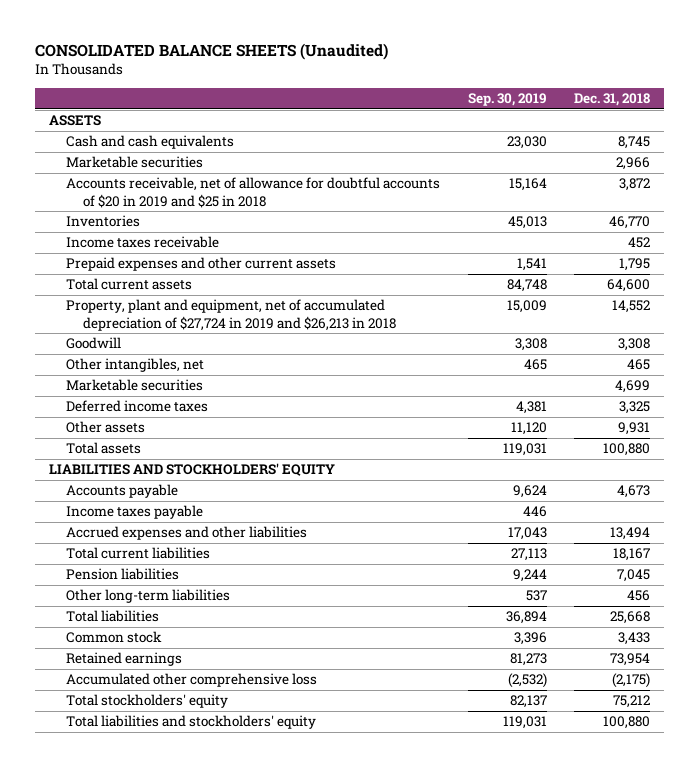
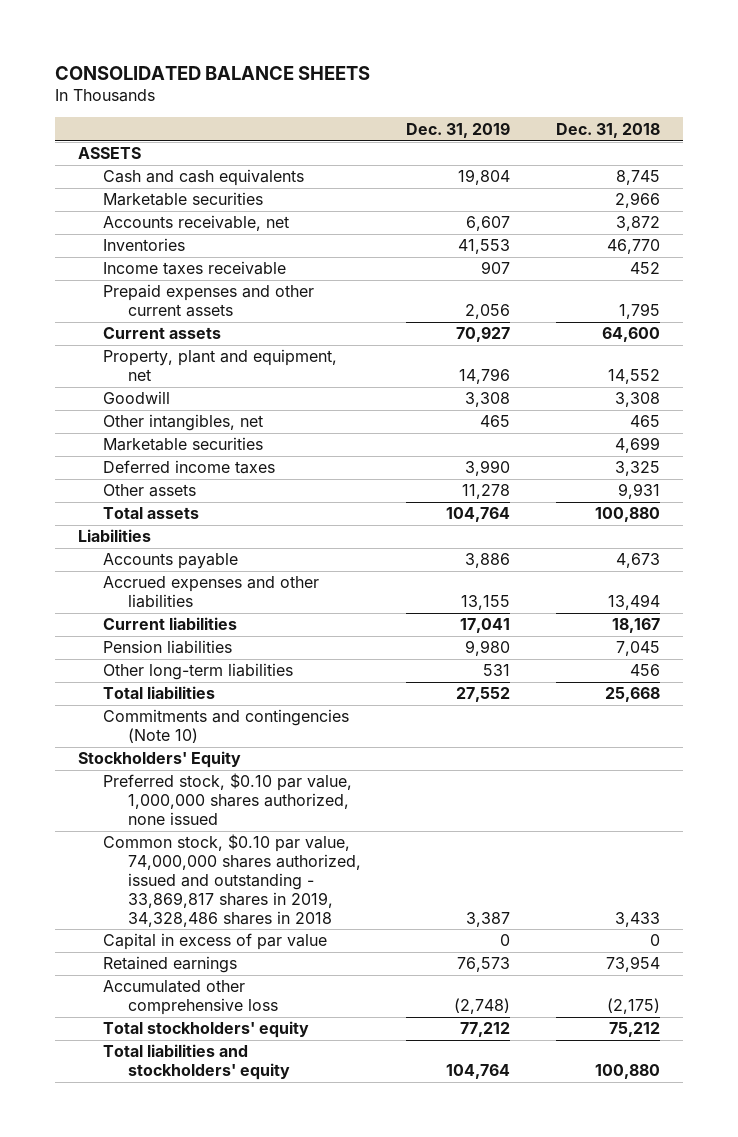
- CONSOLIDATED BALANCE SHEETS (Unaudited)
+ CONSOLIDATED BALANCE SHEETS
- | Sep. 30, 2019 | Dec. 31, 2018
+ | Dec. 31, 2019 | Dec. 31, 2018
- Accounts receivable, net of allowance for doubtful accounts of $20 in 2019 and $25 in 2018 | 15,164 | 3,872
+ Accounts receivable, net | 6,607 | 3,872
- Total current assets | 84,748 | 64,600
- Property, plant and equipment, net of accumulated depreciation of $27,724 in 2019 and $26,213 in 2018 | 15,009 | 14,552
+ Current assets | 70,927 | 64,600
+ Property, plant and equipment, net | 14,796 | 14,552
- LIABILITIES AND STOCKHOLDERS' EQUITY
+ Liabilities
- Income taxes payable | 446 |
- Total current liabilities | 27,113 | 18,167
+ Current liabilities | 17,041 | 18,167
- Common stock | 3,396 | 3,433
+ Commitments and contingencies (Note 10)
+ Stockholders' Equity
+ Preferred stock, $0.10 par value, 1,000,000 shares authorized, none issued
+ Common stock, $0.10 par value, 74,000,000 shares authorized, issued and outstanding - 33,869,817 shares in 2019, 34,328,486 shares in 2018 | 3,387 | 3,433
+ Capital in excess of par value | 0 | 0

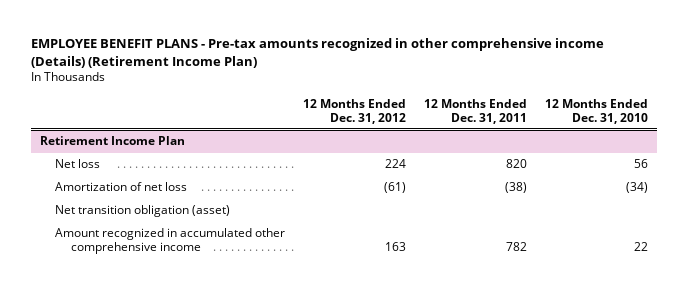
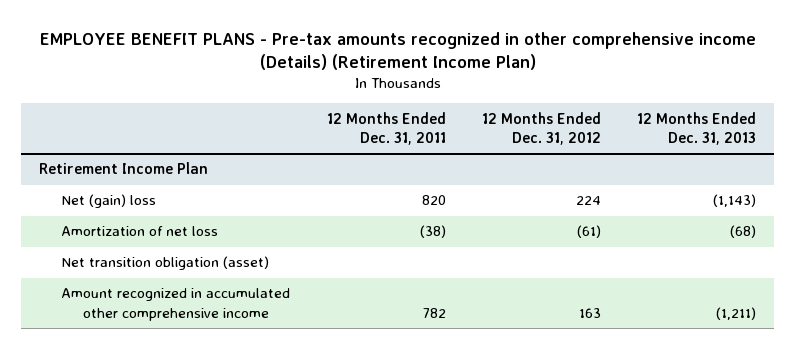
- | 12 Months Ended Dec. 31, 2012 | 12 Months Ended Dec. 31, 2011 | 12 Months Ended Dec. 31, 2010
+ | 12 Months Ended Dec. 31, 2011 | 12 Months Ended Dec. 31, 2012 | 12 Months Ended Dec. 31, 2013
@ Retirement Income Plan
- Net loss | 224 | 820 | 56
+ Net (gain) loss | 820 | 224 | (1,143)

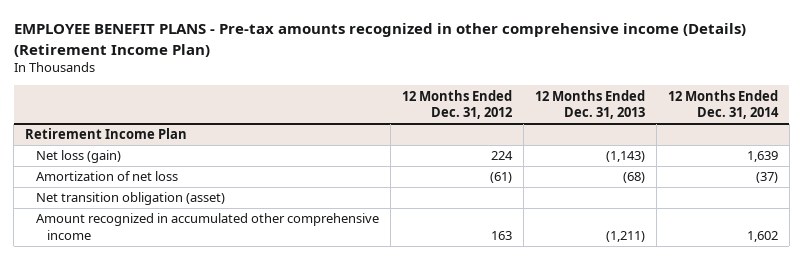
- | 12 Months Ended Dec. 31, 2011 | 12 Months Ended Dec. 31, 2012 | 12 Months Ended Dec. 31, 2013
+ | 12 Months Ended Dec. 31, 2012 | 12 Months Ended Dec. 31, 2013 | 12 Months Ended Dec. 31, 2014
@ Retirement Income Plan
- Net (gain) loss | 820 | 224 | (1,143)
+ Net loss (gain) | 224 | (1,143) | 1,639

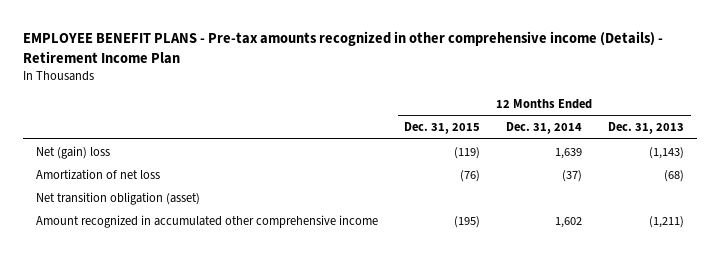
- EMPLOYEE BENEFIT PLANS - Pre-tax amounts recognized in other comprehensive income (Details) (Retirement Income Plan)
+ EMPLOYEE BENEFIT PLANS - Pre-tax amounts recognized in other comprehensive income (Details) - Retirement Income Plan
- | 12 Months Ended Dec. 31, 2012 | 12 Months Ended Dec. 31, 2013 | 12 Months Ended Dec. 31, 2014
+ | 12 Months Ended Dec. 31, 2015 | 12 Months Ended Dec. 31, 2014 | 12 Months Ended Dec. 31, 2013
- Retirement Income Plan
- Net loss (gain) | 224 | (1,143) | 1,639
+ Net (gain) loss | (119) | 1,639 | (1,143)

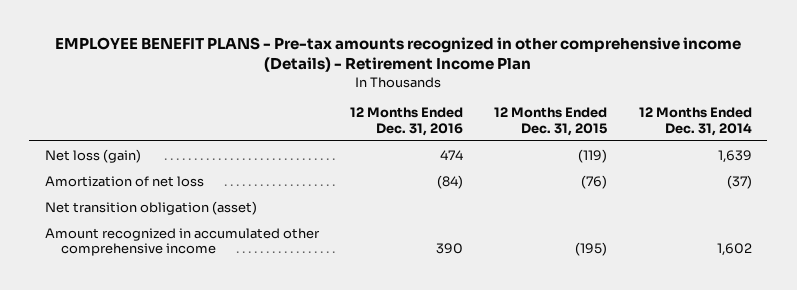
- | 12 Months Ended Dec. 31, 2015 | 12 Months Ended Dec. 31, 2014 | 12 Months Ended Dec. 31, 2013
+ | 12 Months Ended Dec. 31, 2016 | 12 Months Ended Dec. 31, 2015 | 12 Months Ended Dec. 31, 2014
- Net (gain) loss | (119) | 1,639 | (1,143)
+ Net loss (gain) | 474 | (119) | 1,639

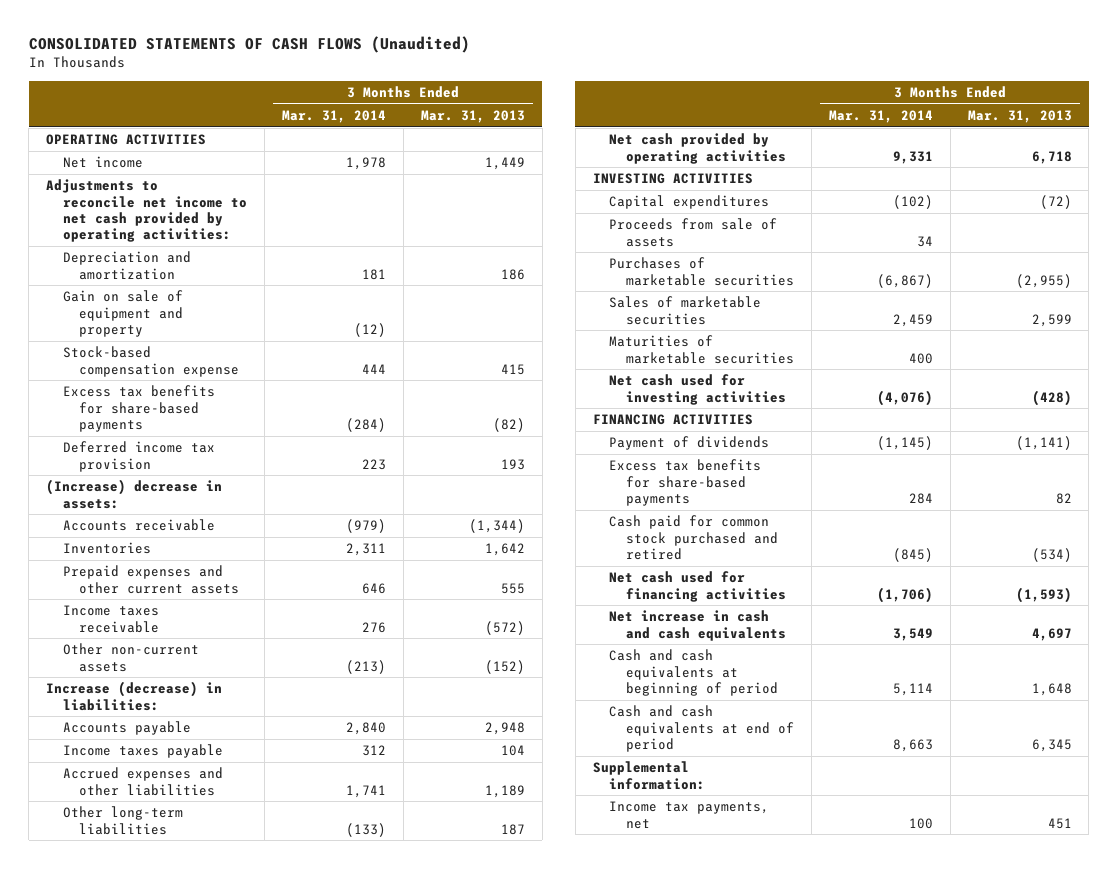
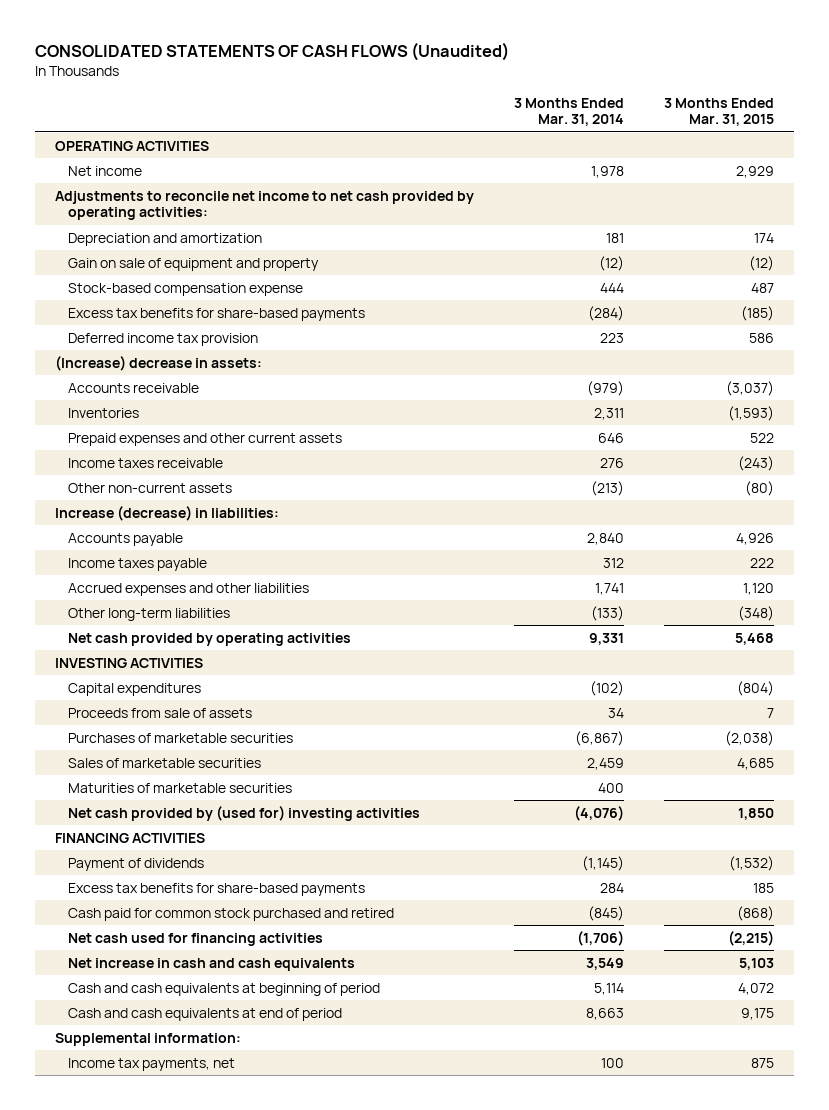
- | 3 Months Ended Mar. 31, 2014 | 3 Months Ended Mar. 31, 2013
+ | 3 Months Ended Mar. 31, 2014 | 3 Months Ended Mar. 31, 2015
- Net cash used for investing activities | (4,076) | (428)
+ Net cash provided by (used for) investing activities | (4,076) | 1,850

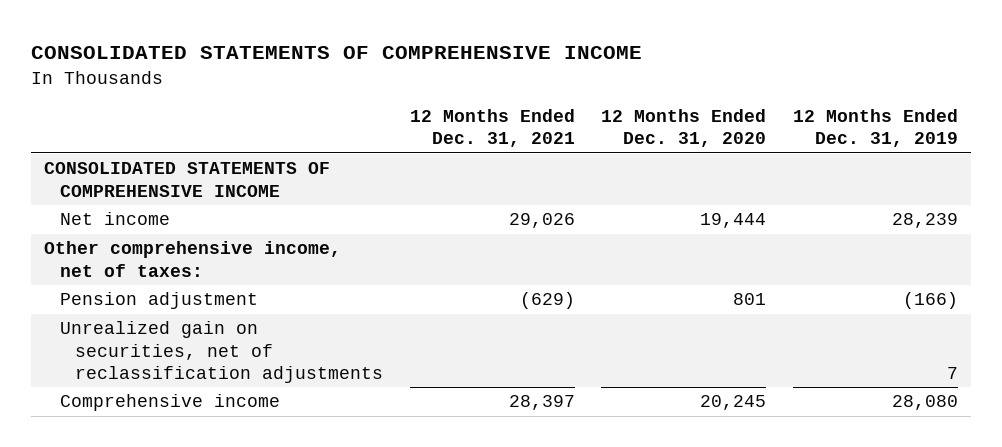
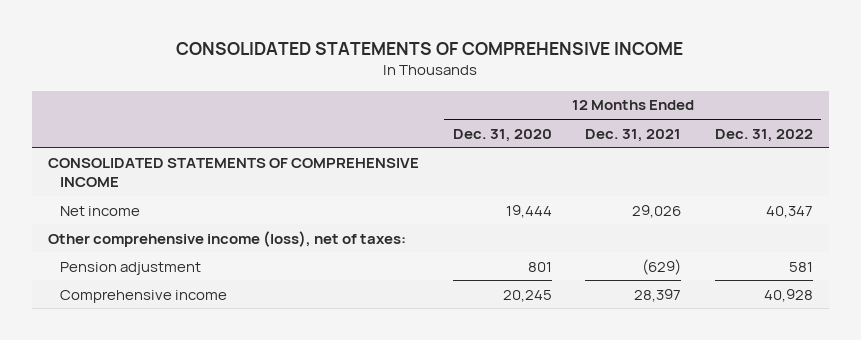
- | 12 Months Ended Dec. 31, 2021 | 12 Months Ended Dec. 31, 2020 | 12 Months Ended Dec. 31, 2019
+ | 12 Months Ended Dec. 31, 2020 | 12 Months Ended Dec. 31, 2021 | 12 Months Ended Dec. 31, 2022
- Other comprehensive income, net of taxes:
+ Other comprehensive income (loss), net of taxes:
- Unrealized gain on securities, net of reclassification adjustments | | | 7

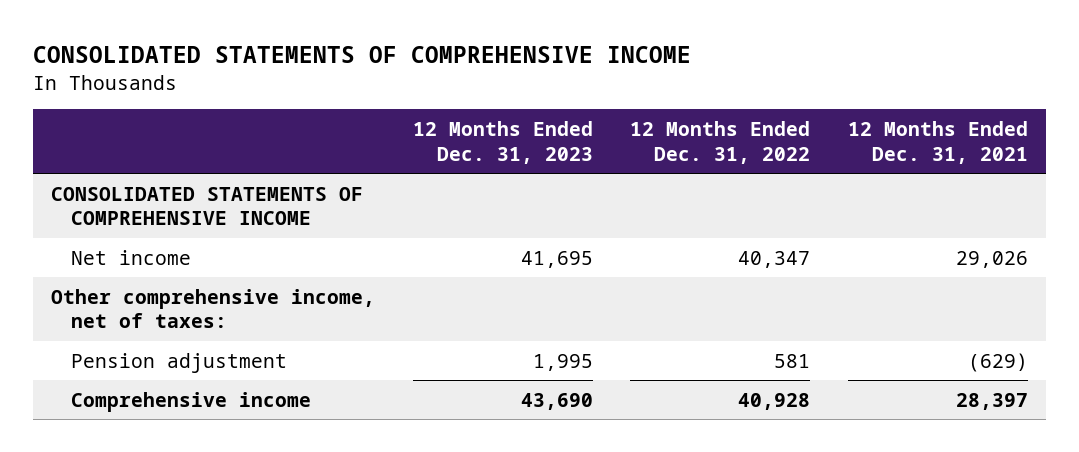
- | 12 Months Ended Dec. 31, 2020 | 12 Months Ended Dec. 31, 2021 | 12 Months Ended Dec. 31, 2022
+ | 12 Months Ended Dec. 31, 2023 | 12 Months Ended Dec. 31, 2022 | 12 Months Ended Dec. 31, 2021
- Other comprehensive income (loss), net of taxes:
+ Other comprehensive income, net of taxes:

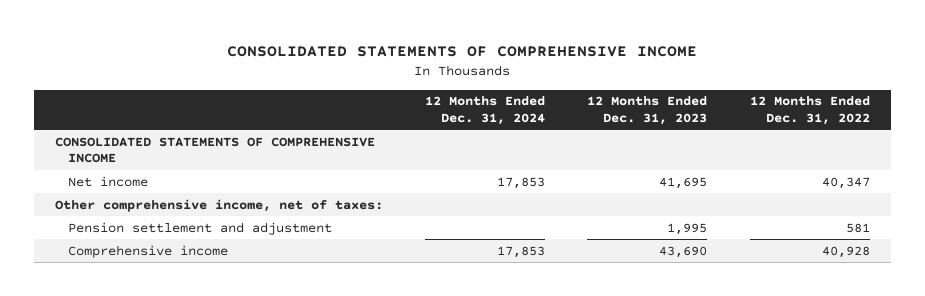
- | 12 Months Ended Dec. 31, 2023 | 12 Months Ended Dec. 31, 2022 | 12 Months Ended Dec. 31, 2021
+ | 12 Months Ended Dec. 31, 2024 | 12 Months Ended Dec. 31, 2023 | 12 Months Ended Dec. 31, 2022
- Pension adjustment | 1,995 | 581 | (629)
+ Pension settlement and adjustment | | 1,995 | 581

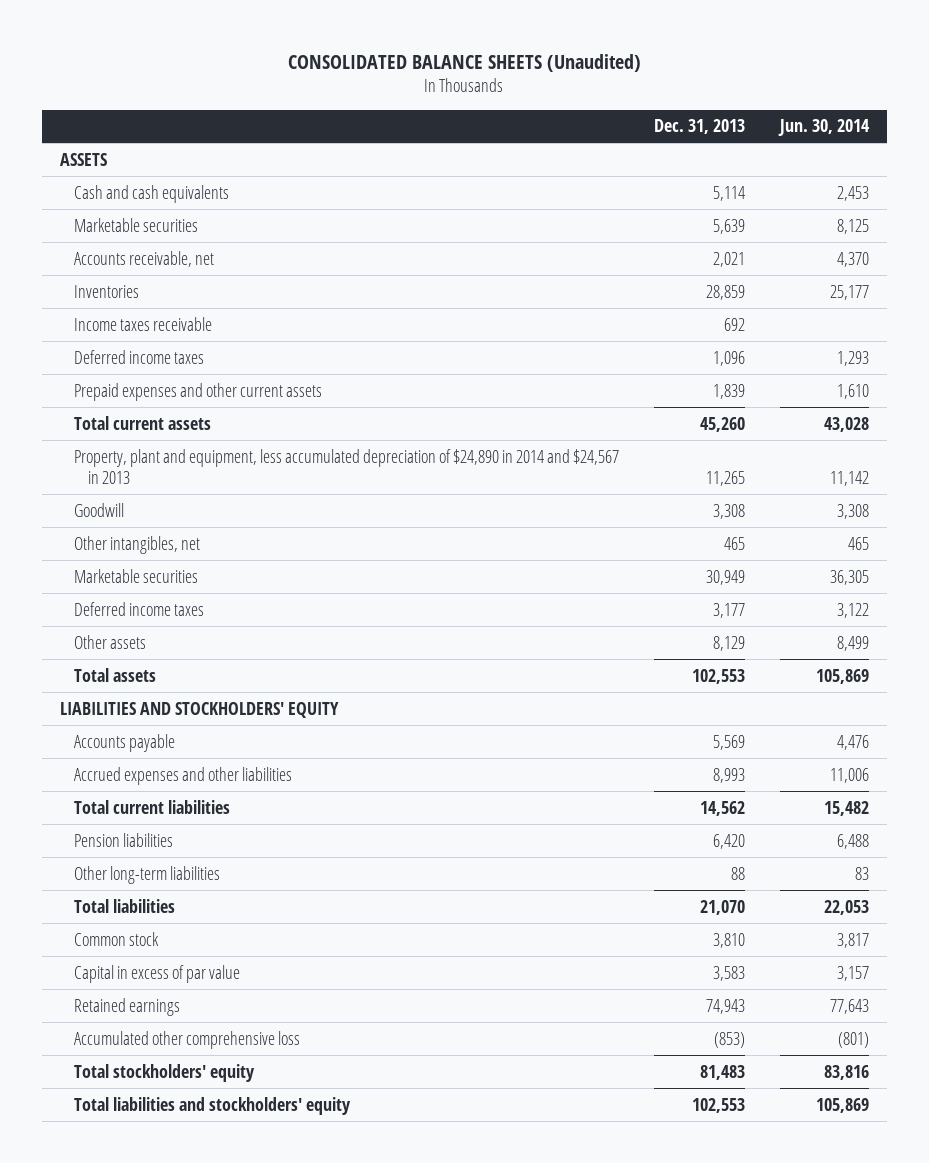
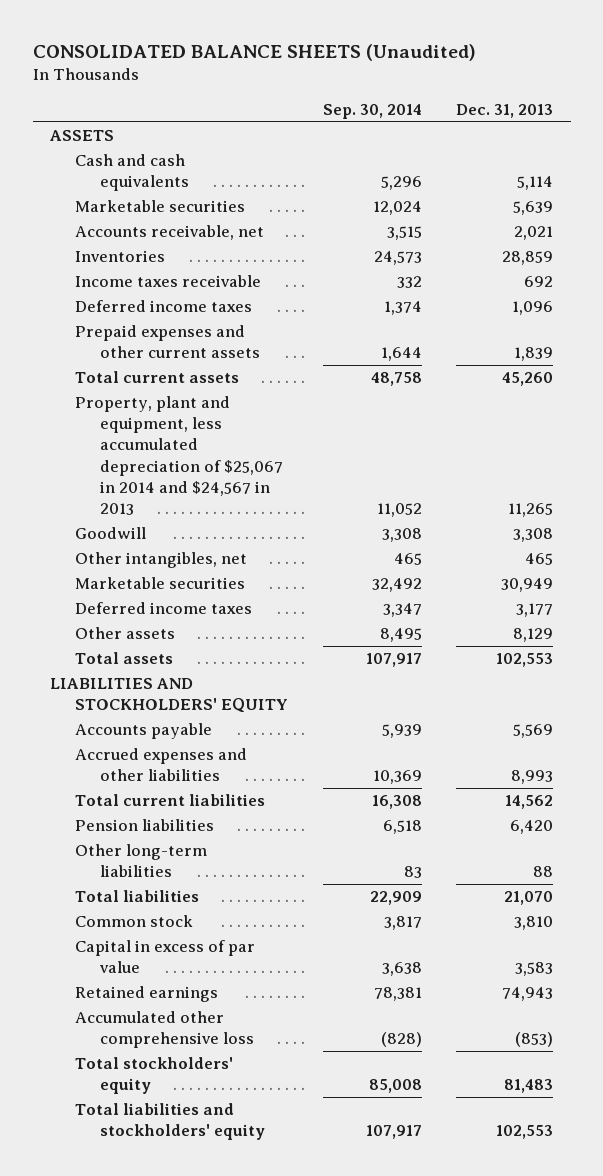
- | Dec. 31, 2013 | Jun. 30, 2014
+ | Sep. 30, 2014 | Dec. 31, 2013
- Property, plant and equipment, less accumulated depreciation of $24,890 in 2014 and $24,567 in 2013 | 11,265 | 11,142
+ Property, plant and equipment, less accumulated depreciation of $25,067 in 2014 and $24,567 in 2013 | 11,052 | 11,265

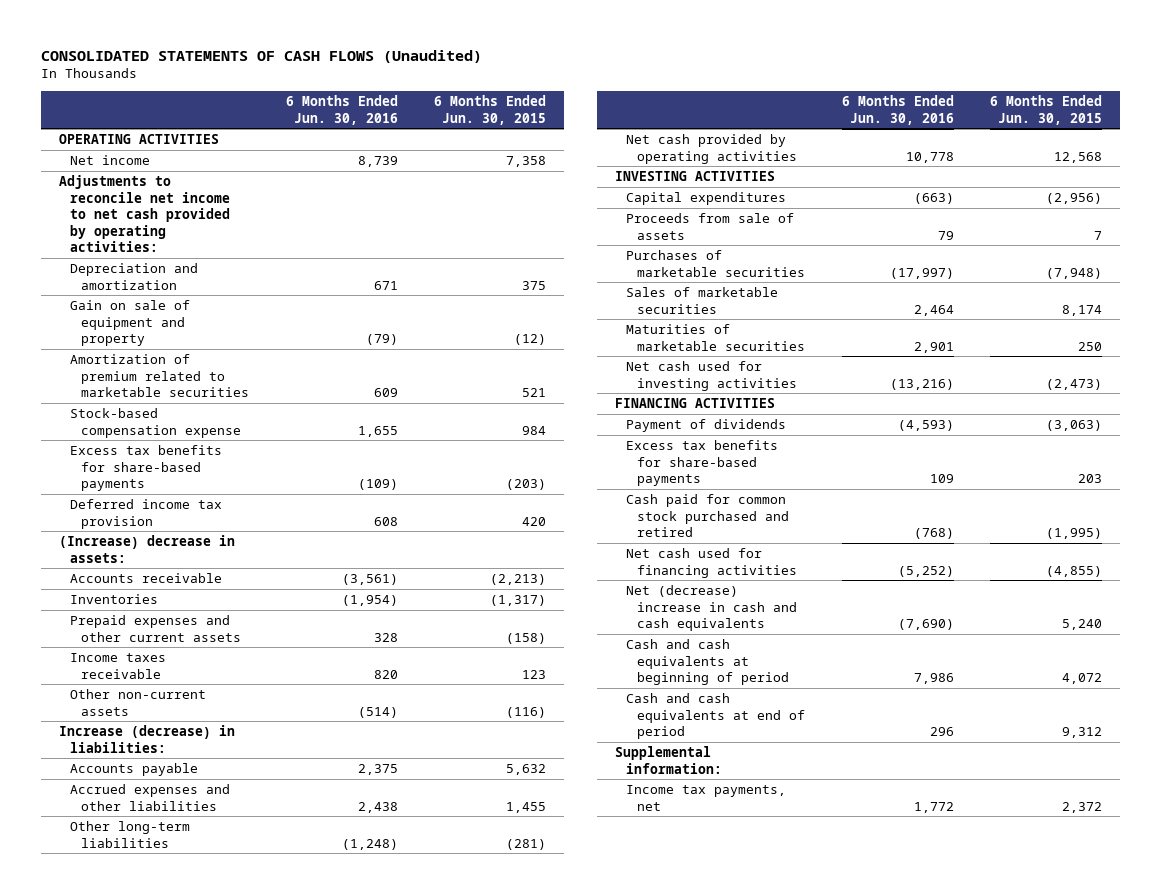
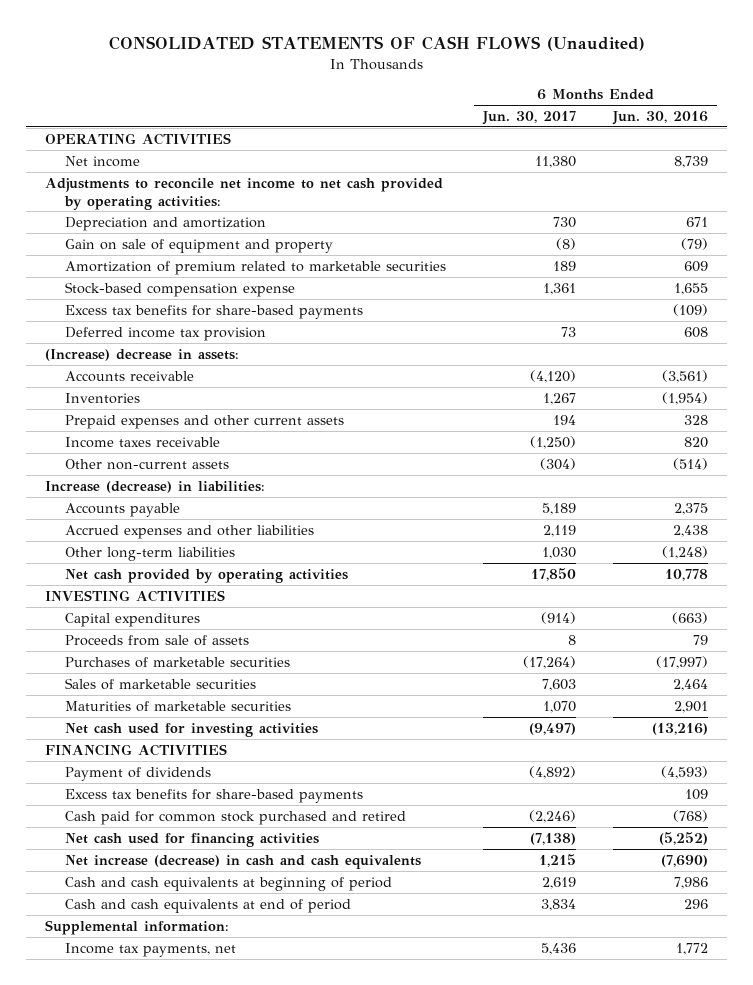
- | 6 Months Ended Jun. 30, 2016 | 6 Months Ended Jun. 30, 2015
+ | 6 Months Ended Jun. 30, 2017 | 6 Months Ended Jun. 30, 2016
- Net (decrease) increase in cash and cash equivalents | (7,690) | 5,240
+ Net increase (decrease) in cash and cash equivalents | 1,215 | (7,690)

